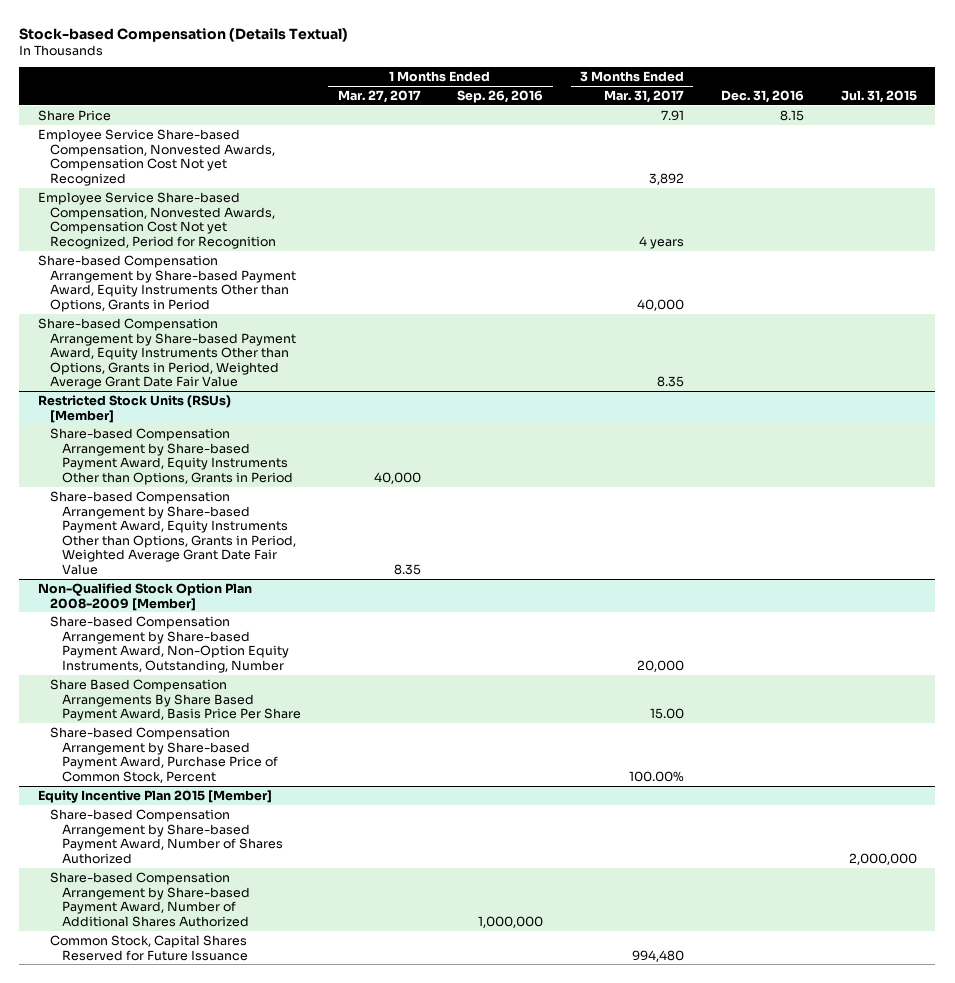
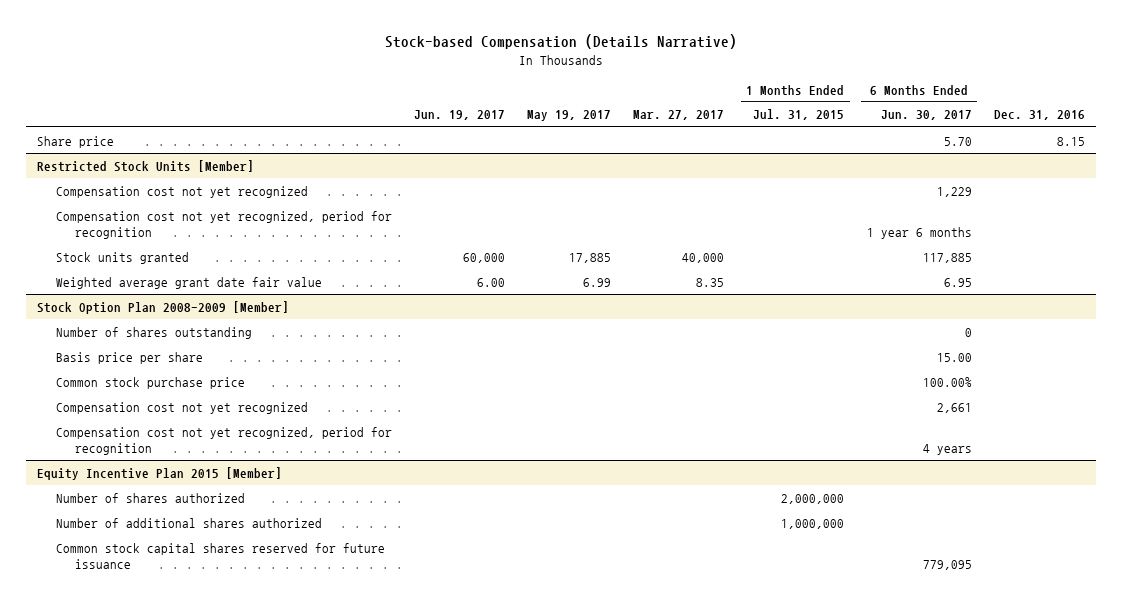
- Stock-based Compensation (Details Textual)
+ Stock-based Compensation (Details Narrative)
- | 1 Months Ended Mar. 27, 2017 | 1 Months Ended Sep. 26, 2016 | 3 Months Ended Mar. 31, 2017 | Dec. 31, 2016 | Jul. 31, 2015
+ | Jun. 19, 2017 | May 19, 2017 | Mar. 27, 2017 | 1 Months Ended Jul. 31, 2015 | 6 Months Ended Jun. 30, 2017 | Dec. 31, 2016
- Share Price | | | 7.91 | 8.15 |
- Employee Service Share-based Compensation, Nonvested Awards, Compensation Cost Not yet Recognized | | | 3,892 | |
- Employee Service Share-based Compensation, Nonvested Awards, Compensation Cost Not yet Recognized, Period for Recognition | | | 4 years | |
- Share-based Compensation Arrangement by Share-based Payment Award, Equity Instruments Other than Options, Grants in Period | | | 40,000 | |
- Share-based Compensation Arrangement by Share-based Payment Award, Equity Instruments Other than Options, Grants in Period, Weighted Average Grant Date Fair Value | | | 8.35 | |
- Restricted Stock Units (RSUs) [Member]
- Share-based Compensation Arrangement by Share-based Payment Award, Equity Instruments Other than Options, Grants in Period | 40,000 | | | |
- Share-based Compensation Arrangement by Share-based Payment Award, Equity Instruments Other than Options, Grants in Period, Weighted Average Grant Date Fair Value | 8.35 | | | |
- Non-Qualified Stock Option Plan 2008-2009 [Member]
- Share-based Compensation Arrangement by Share-based Payment Award, Non-Option Equity Instruments, Outstanding, Number | | | 20,000 | |
- Share Based Compensation Arrangements By Share Based Payment Award, Basis Price Per Share | | | 15.00 | |
- Share-based Compensation Arrangement by Share-based Payment Award, Purchase Price of Common Stock, Percent | | | 100.00% | |
+ Share price | | | | | 5.70 | 8.15
+ Restricted Stock Units [Member]
+ Compensation cost not yet recognized | | | | | 1,229 |
+ Compensation cost not yet recognized, period for recognition | | | | | 1 year 6 months |
+ Stock units granted | 60,000 | 17,885 | 40,000 | | 117,885 |
+ Weighted average grant date fair value | 6.00 | 6.99 | 8.35 | | 6.95 |
+ Stock Option Plan 2008-2009 [Member]
+ Number of shares outstanding | | | | | 0 |
+ Basis price per share | | | | | 15.00 |
+ Common stock purchase price | | | | | 100.00% |
+ Compensation cost not yet recognized | | | | | 2,661 |
+ Compensation cost not yet recognized, period for recognition | | | | | 4 years |
@ Equity Incentive Plan 2015 [Member]
- Share-based Compensation Arrangement by Share-based Payment Award, Number of Shares Authorized | | | | | 2,000,000
- Share-based Compensation Arrangement by Share-based Payment Award, Number of Additional Shares Authorized | | 1,000,000 | | |
- Common Stock, Capital Shares Reserved for Future Issuance | | | 994,480 | |
+ Number of shares authorized | | | | 2,000,000 | |
+ Number of additional shares authorized | | | | 1,000,000 | |
+ Common stock capital shares reserved for future issuance | | | | | 779,095 |

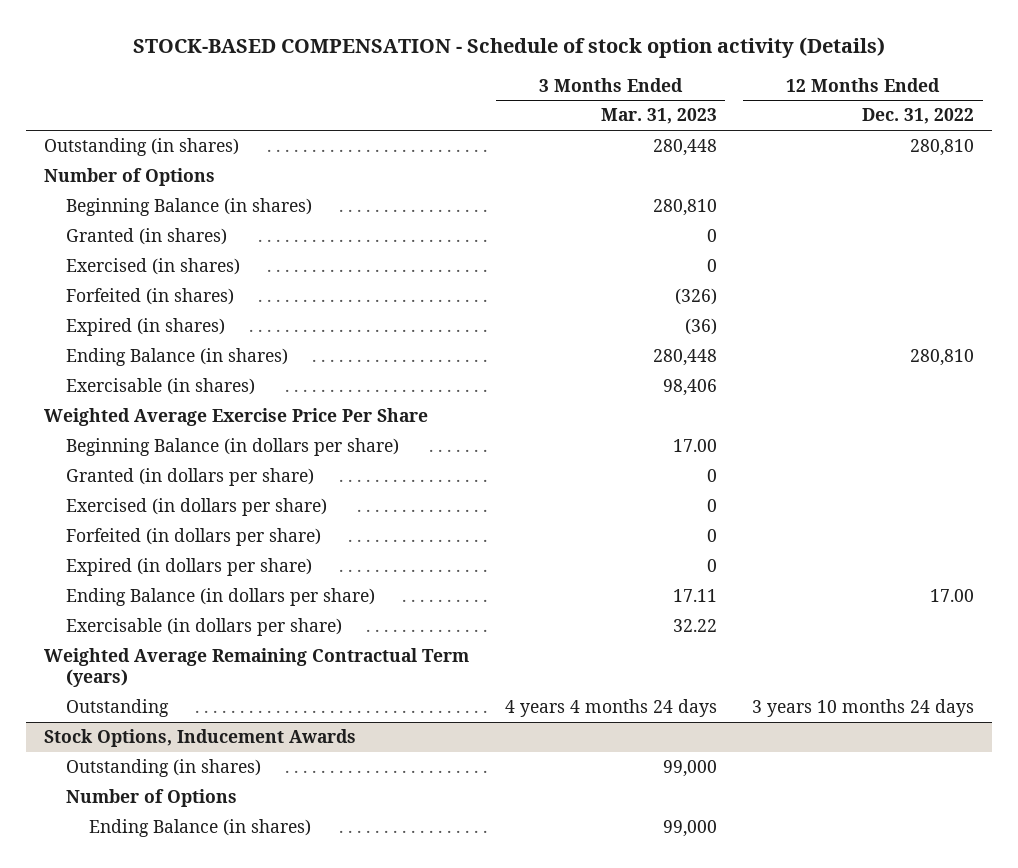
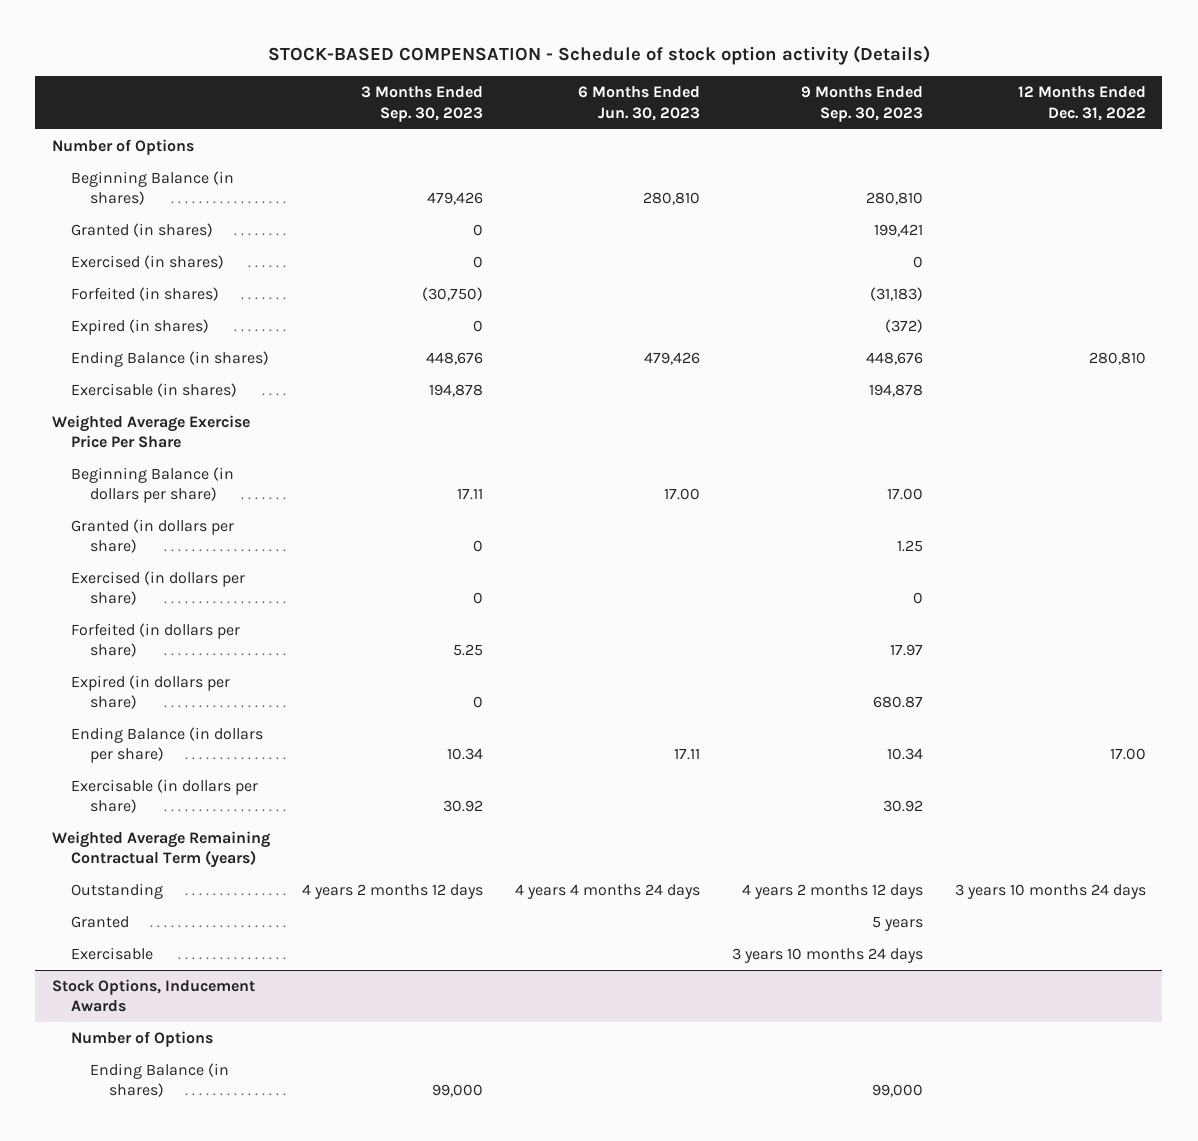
- | 3 Months Ended Mar. 31, 2023 | 12 Months Ended Dec. 31, 2022
+ | 3 Months Ended Sep. 30, 2023 | 6 Months Ended Jun. 30, 2023 | 9 Months Ended Sep. 30, 2023 | 12 Months Ended Dec. 31, 2022
- Outstanding (in shares) | 280,448 | 280,810
+ Granted | | | 5 years |
+ Exercisable | | | 3 years 10 months 24 days |
@ Stock Options, Inducement Awards
- Outstanding (in shares) | 99,000 |

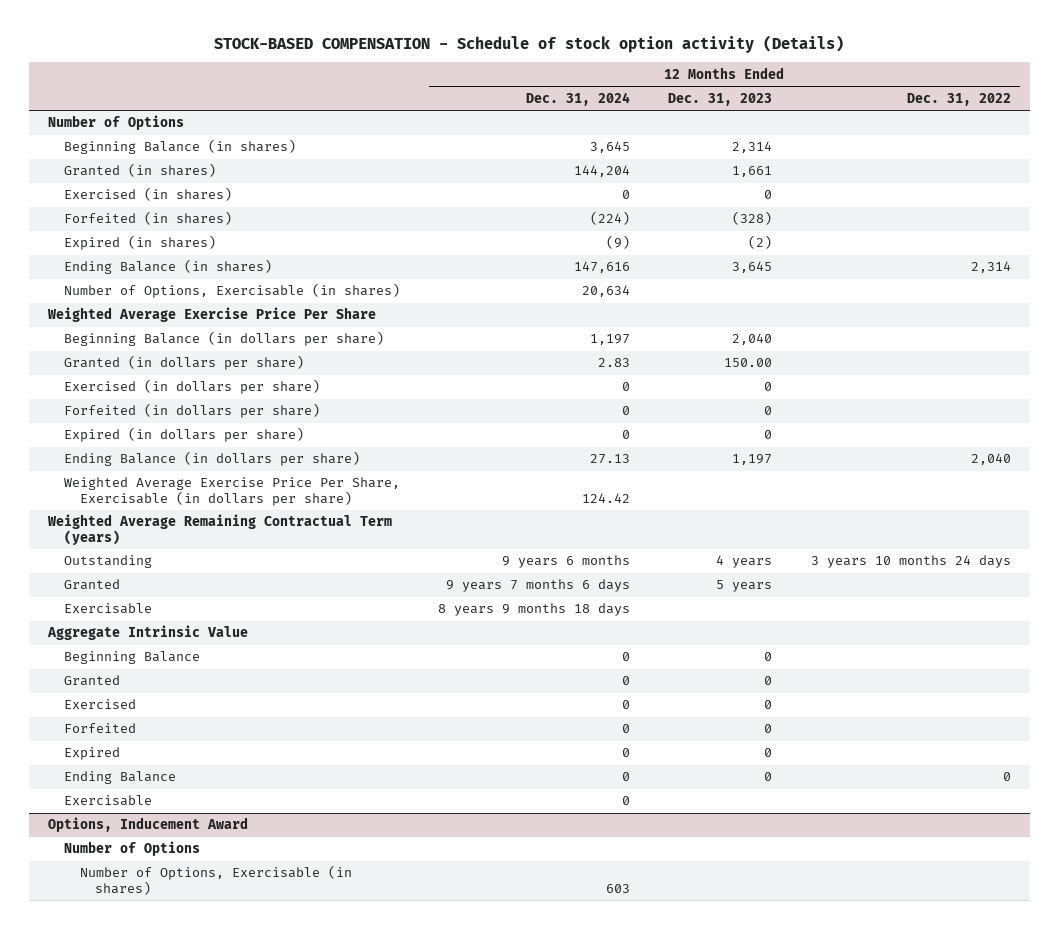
- | 3 Months Ended Sep. 30, 2023 | 6 Months Ended Jun. 30, 2023 | 9 Months Ended Sep. 30, 2023 | 12 Months Ended Dec. 31, 2022
+ | 12 Months Ended Dec. 31, 2024 | 12 Months Ended Dec. 31, 2023 | 12 Months Ended Dec. 31, 2022
- Ending Balance (in shares) | 448,676 | 479,426 | 448,676 | 280,810
- Exercisable (in shares) | 194,878 | | 194,878 |
+ Ending Balance (in shares) | 147,616 | 3,645 | 2,314
+ Number of Options, Exercisable (in shares) | 20,634 | |
- Ending Balance (in dollars per share) | 10.34 | 17.11 | 10.34 | 17.00
- Exercisable (in dollars per share) | 30.92 | | 30.92 |
+ Ending Balance (in dollars per share) | 27.13 | 1,197 | 2,040
+ Weighted Average Exercise Price Per Share, Exercisable (in dollars per share) | 124.42 | |
- Stock Options, Inducement Awards
+ Aggregate Intrinsic Value
+ Beginning Balance | 0 | 0 |
+ Granted | 0 | 0 |
+ Exercised | 0 | 0 |
+ Forfeited | 0 | 0 |
+ Expired | 0 | 0 |
+ Ending Balance | 0 | 0 | 0
+ Exercisable | 0 | |
+ Options, Inducement Award
- Ending Balance (in shares) | 99,000 | | 99,000 |
+ Number of Options, Exercisable (in shares) | 603 | |

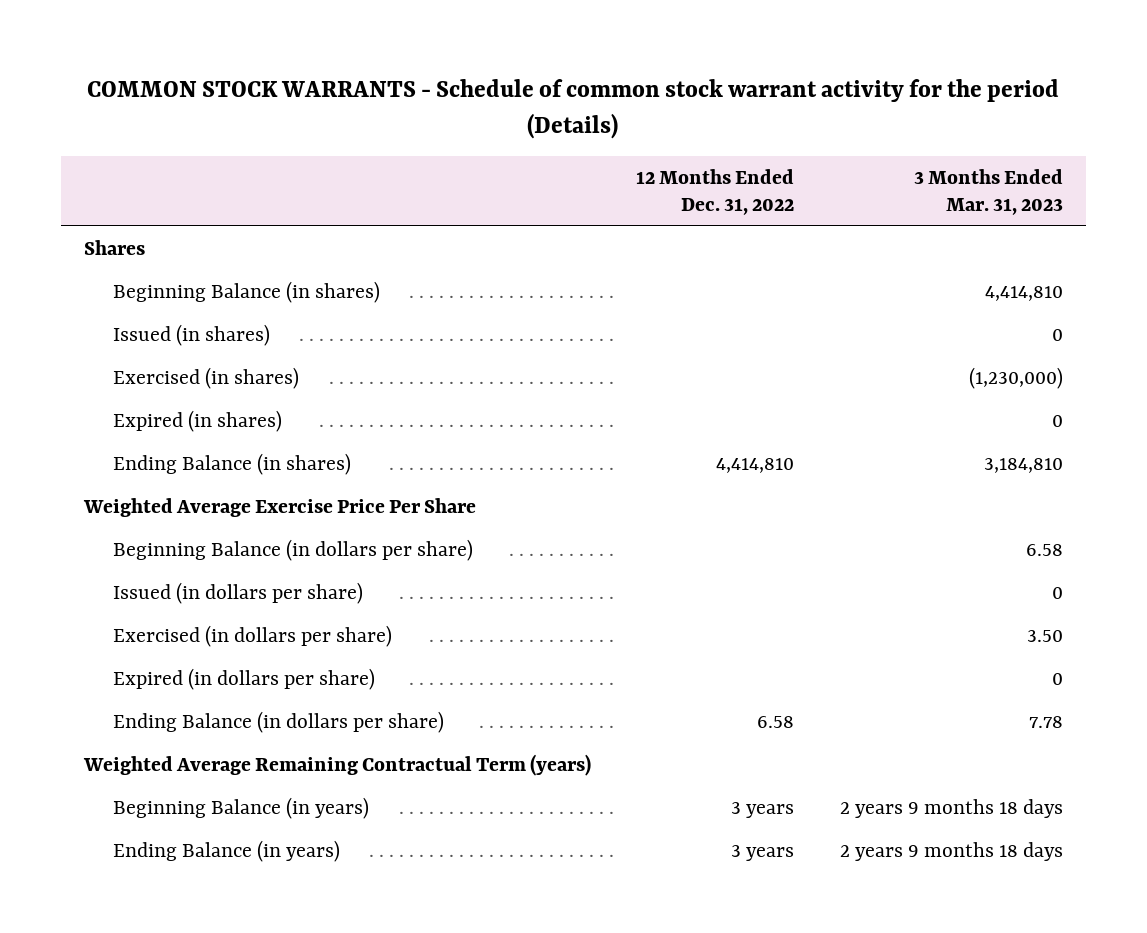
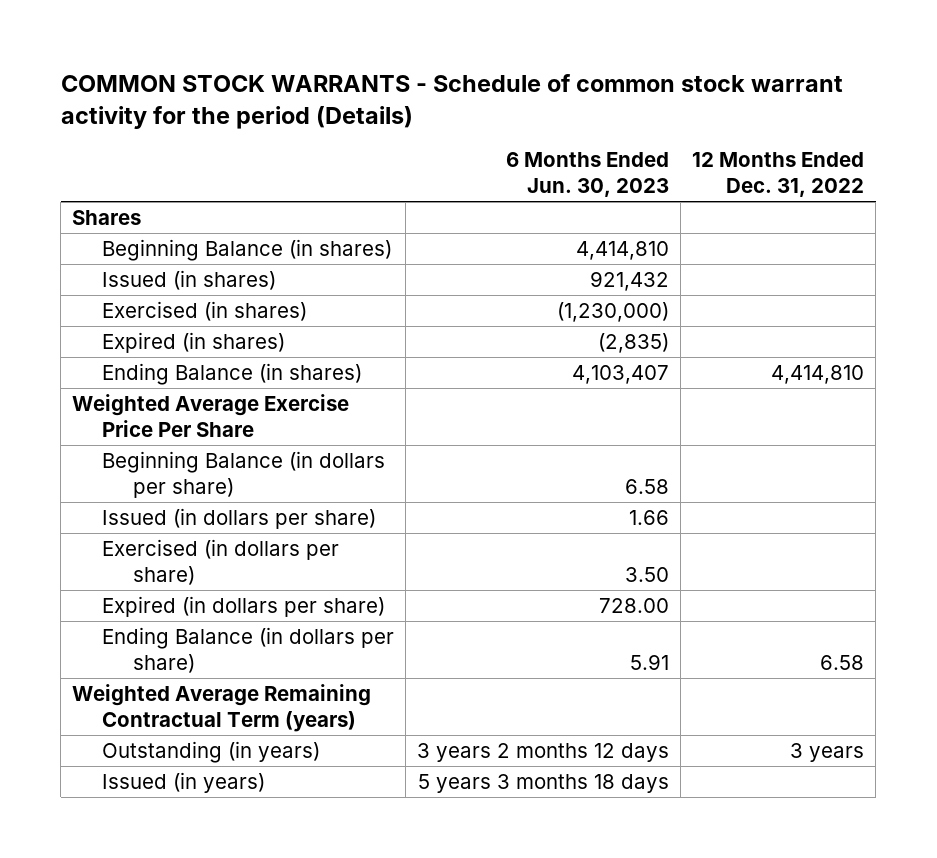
- | 12 Months Ended Dec. 31, 2022 | 3 Months Ended Mar. 31, 2023
+ | 6 Months Ended Jun. 30, 2023 | 12 Months Ended Dec. 31, 2022
- Beginning Balance (in years) | 3 years | 2 years 9 months 18 days
- Ending Balance (in years) | 3 years | 2 years 9 months 18 days
+ Outstanding (in years) | 3 years 2 months 12 days | 3 years
+ Issued (in years) | 5 years 3 months 18 days |

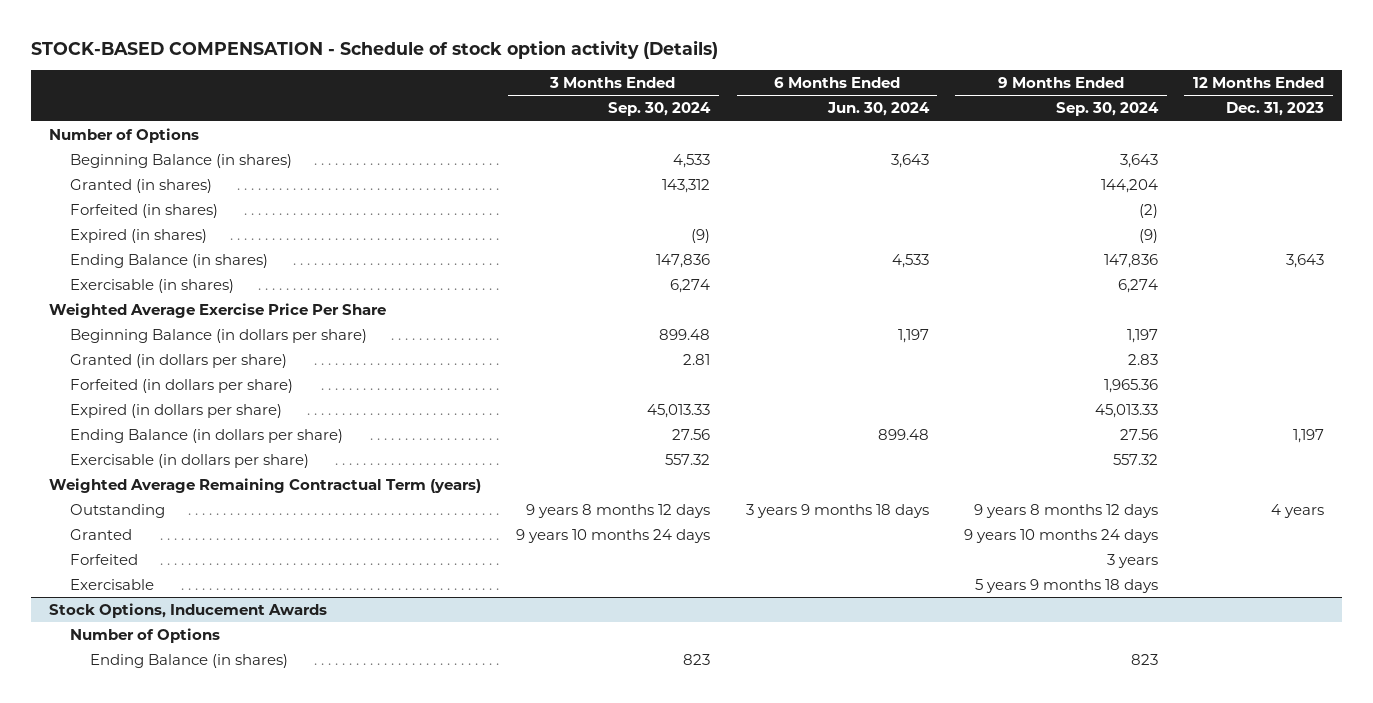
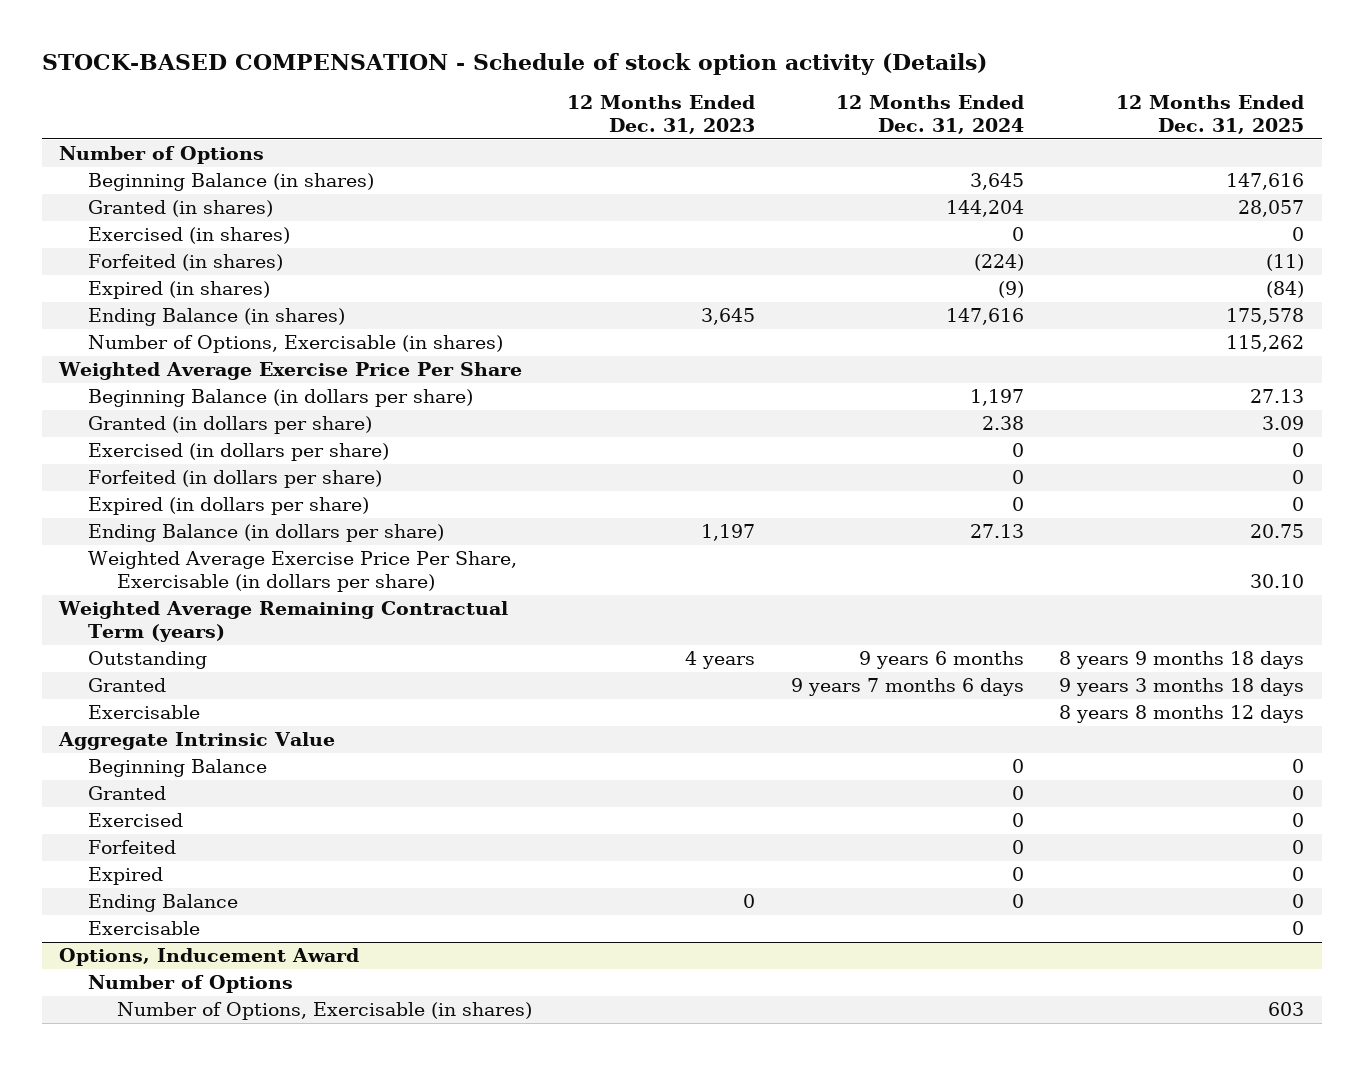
- | 3 Months Ended Sep. 30, 2024 | 6 Months Ended Jun. 30, 2024 | 9 Months Ended Sep. 30, 2024 | 12 Months Ended Dec. 31, 2023
+ | 12 Months Ended Dec. 31, 2023 | 12 Months Ended Dec. 31, 2024 | 12 Months Ended Dec. 31, 2025
+ Exercised (in shares) | | 0 | 0
- Ending Balance (in shares) | 147,836 | 4,533 | 147,836 | 3,643
- Exercisable (in shares) | 6,274 | | 6,274 |
+ Ending Balance (in shares) | 3,645 | 147,616 | 175,578
+ Number of Options, Exercisable (in shares) | | | 115,262
+ Exercised (in dollars per share) | | 0 | 0
- Exercisable (in dollars per share) | 557.32 | | 557.32 |
+ Weighted Average Exercise Price Per Share, Exercisable (in dollars per share) | | | 30.10
+ Exercisable | | | 8 years 8 months 12 days
+ Aggregate Intrinsic Value
+ Beginning Balance | | 0 | 0
+ Granted | | 0 | 0
+ Exercised | | 0 | 0
+ Expired | | 0 | 0
+ Ending Balance | 0 | 0 | 0
- Stock Options, Inducement Awards
+ Options, Inducement Award
- Ending Balance (in shares) | 823 | | 823 |
+ Number of Options, Exercisable (in shares) | | | 603

